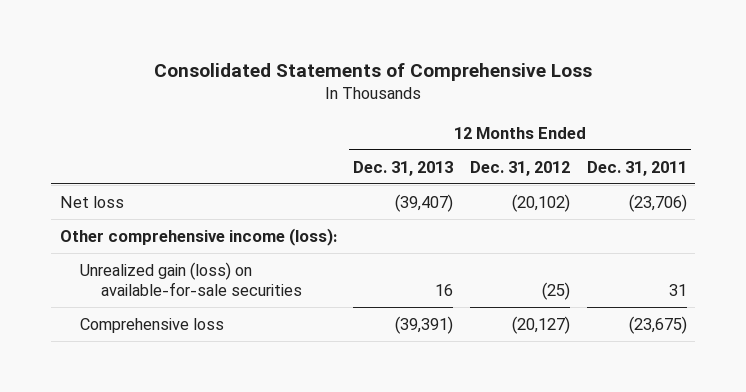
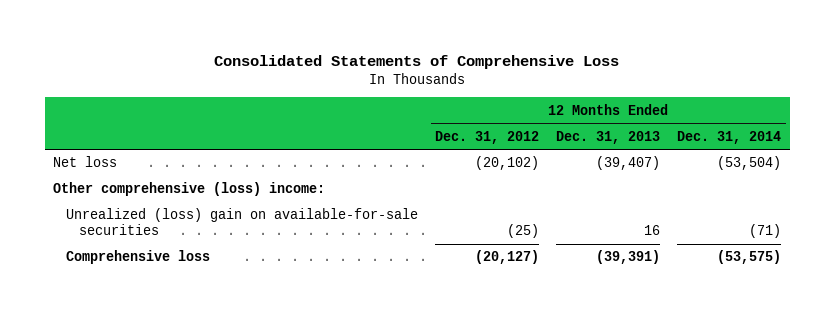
- | 12 Months Ended Dec. 31, 2013 | 12 Months Ended Dec. 31, 2012 | 12 Months Ended Dec. 31, 2011
+ | 12 Months Ended Dec. 31, 2012 | 12 Months Ended Dec. 31, 2013 | 12 Months Ended Dec. 31, 2014
- Other comprehensive income (loss):
- Unrealized gain (loss) on available-for-sale securities | 16 | (25) | 31
+ Other comprehensive (loss) income:
+ Unrealized (loss) gain on available-for-sale securities | (25) | 16 | (71)

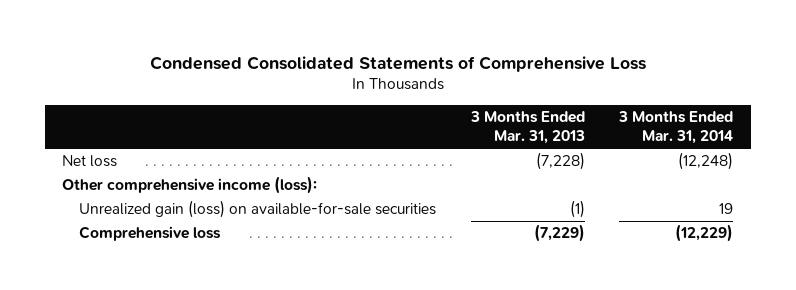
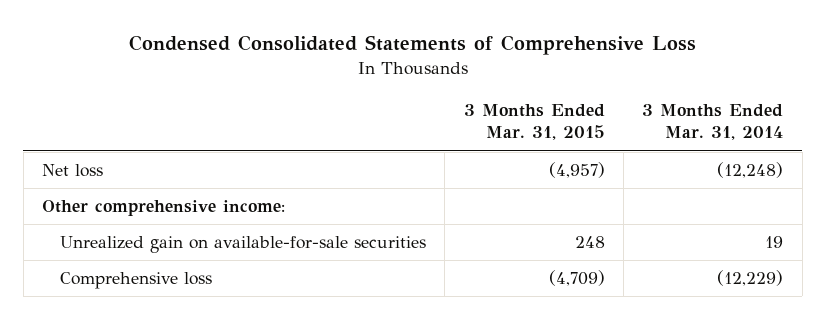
- | 3 Months Ended Mar. 31, 2013 | 3 Months Ended Mar. 31, 2014
+ | 3 Months Ended Mar. 31, 2015 | 3 Months Ended Mar. 31, 2014
- Other comprehensive income (loss):
- Unrealized gain (loss) on available-for-sale securities | (1) | 19
+ Other comprehensive income:
+ Unrealized gain on available-for-sale securities | 248 | 19

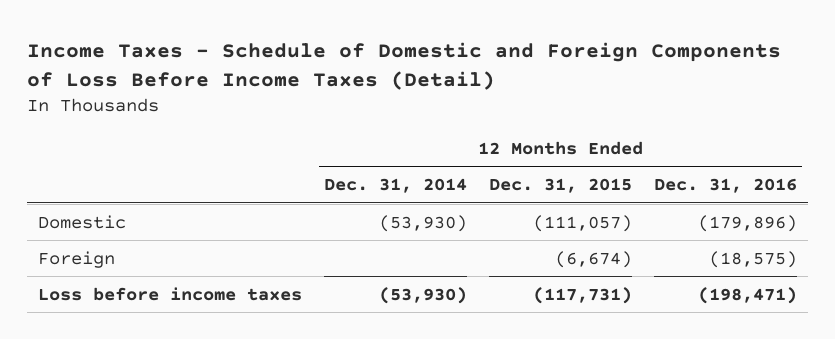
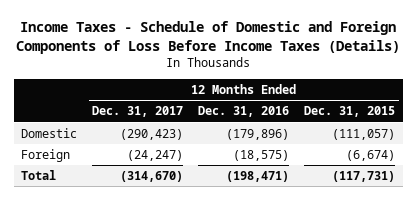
- Income Taxes - Schedule of Domestic and Foreign Components of Loss Before Income Taxes (Detail)
+ Income Taxes - Schedule of Domestic and Foreign Components of Loss Before Income Taxes (Details)
- | 12 Months Ended Dec. 31, 2014 | 12 Months Ended Dec. 31, 2015 | 12 Months Ended Dec. 31, 2016
+ | 12 Months Ended Dec. 31, 2017 | 12 Months Ended Dec. 31, 2016 | 12 Months Ended Dec. 31, 2015
- Loss before income taxes | (53,930) | (117,731) | (198,471)
+ Total | (314,670) | (198,471) | (117,731)

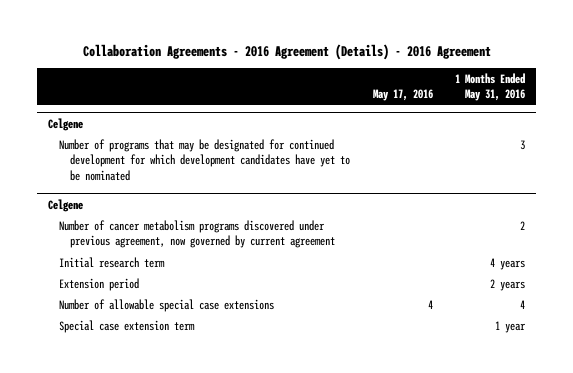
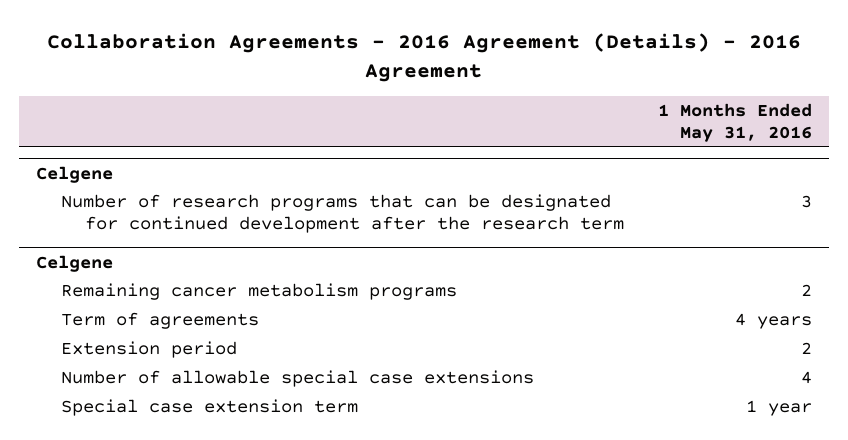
- | May 17, 2016 | 1 Months Ended May 31, 2016
+ | 1 Months Ended May 31, 2016
@ Celgene
- Number of programs that may be designated for continued development for which development candidates have yet to be nominated | | 3
+ Number of research programs that can be designated for continued development after the research term | 3
- Number of cancer metabolism programs discovered under previous agreement, now governed by current agreement | | 2
- Initial research term | | 4 years
- Extension period | | 2 years
+ Remaining cancer metabolism programs | 2
+ Term of agreements | 4 years
+ Extension period | 2

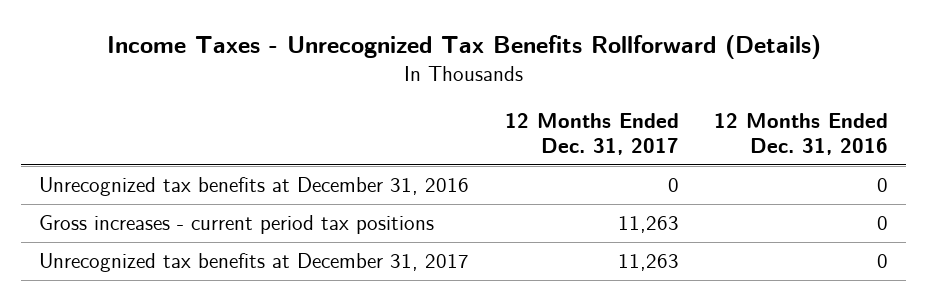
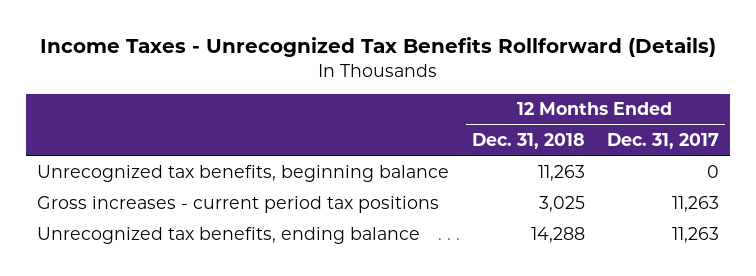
- | 12 Months Ended Dec. 31, 2017 | 12 Months Ended Dec. 31, 2016
+ | 12 Months Ended Dec. 31, 2018 | 12 Months Ended Dec. 31, 2017
- Unrecognized tax benefits at December 31, 2016 | 0 | 0
+ Unrecognized tax benefits, beginning balance | 11,263 | 0
- Unrecognized tax benefits at December 31, 2017 | 11,263 | 0
+ Unrecognized tax benefits, ending balance | 14,288 | 11,263

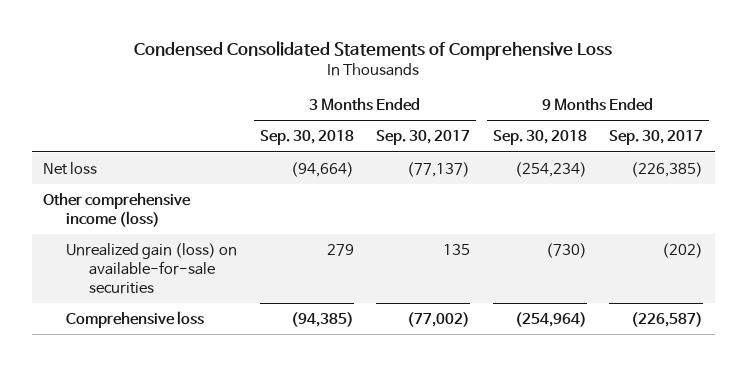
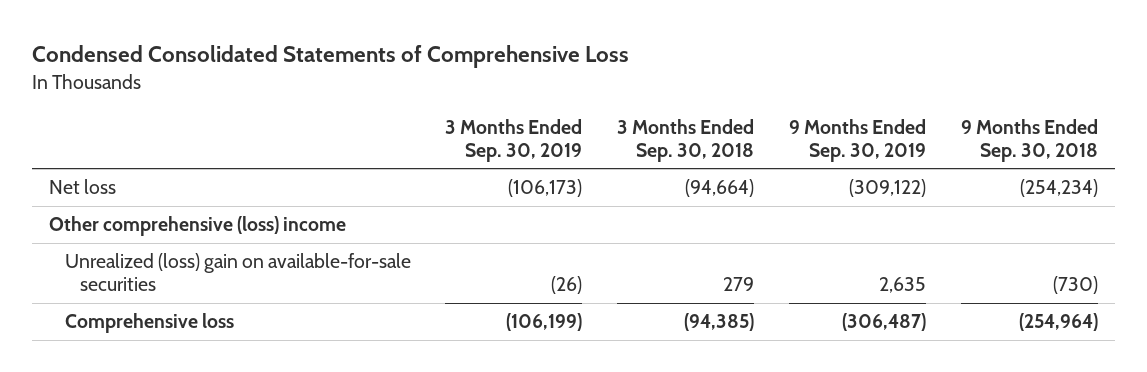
- | 3 Months Ended Sep. 30, 2018 | 3 Months Ended Sep. 30, 2017 | 9 Months Ended Sep. 30, 2018 | 9 Months Ended Sep. 30, 2017
+ | 3 Months Ended Sep. 30, 2019 | 3 Months Ended Sep. 30, 2018 | 9 Months Ended Sep. 30, 2019 | 9 Months Ended Sep. 30, 2018
- Other comprehensive income (loss)
- Unrealized gain (loss) on available-for-sale securities | 279 | 135 | (730) | (202)
+ Other comprehensive (loss) income
+ Unrealized (loss) gain on available-for-sale securities | (26) | 279 | 2,635 | (730)

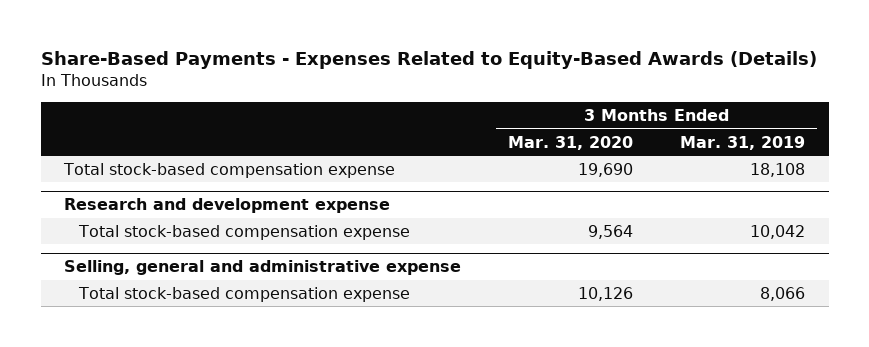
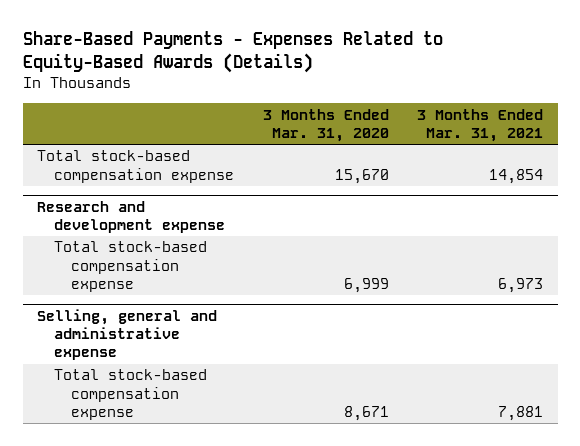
- | 3 Months Ended Mar. 31, 2020 | 3 Months Ended Mar. 31, 2019
+ | 3 Months Ended Mar. 31, 2020 | 3 Months Ended Mar. 31, 2021
- Total stock-based compensation expense | 19,690 | 18,108
+ Total stock-based compensation expense | 15,670 | 14,854
@ Research and development expense
- Total stock-based compensation expense | 9,564 | 10,042
+ Total stock-based compensation expense | 6,999 | 6,973
@ Selling, general and administrative expense
- Total stock-based compensation expense | 10,126 | 8,066
+ Total stock-based compensation expense | 8,671 | 7,881

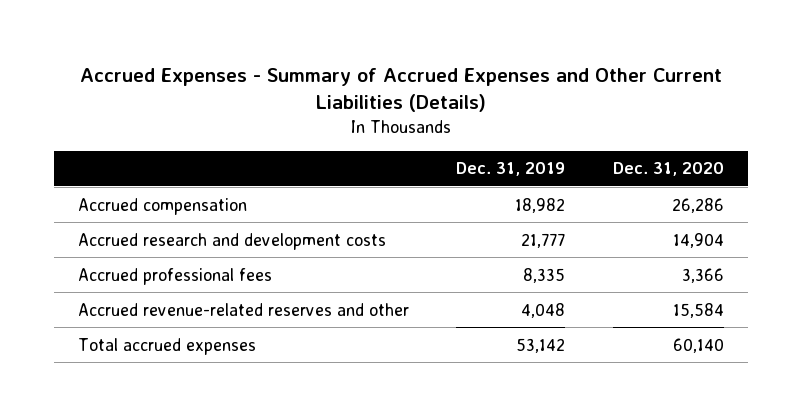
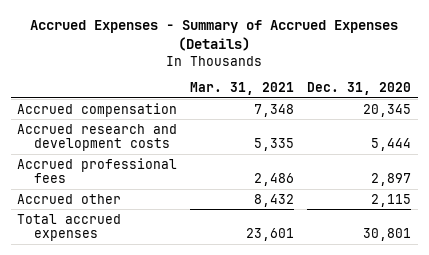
- Accrued Expenses - Summary of Accrued Expenses and Other Current Liabilities (Details)
+ Accrued Expenses - Summary of Accrued Expenses (Details)
- | Dec. 31, 2019 | Dec. 31, 2020
+ | Mar. 31, 2021 | Dec. 31, 2020
- Accrued compensation | 18,982 | 26,286
- Accrued research and development costs | 21,777 | 14,904
- Accrued professional fees | 8,335 | 3,366
- Accrued revenue-related reserves and other | 4,048 | 15,584
- Total accrued expenses | 53,142 | 60,140
+ Accrued compensation | 7,348 | 20,345
+ Accrued research and development costs | 5,335 | 5,444
+ Accrued professional fees | 2,486 | 2,897
+ Accrued other | 8,432 | 2,115
+ Total accrued expenses | 23,601 | 30,801

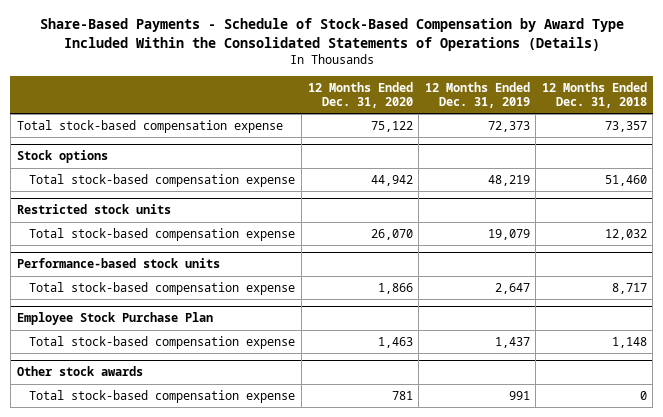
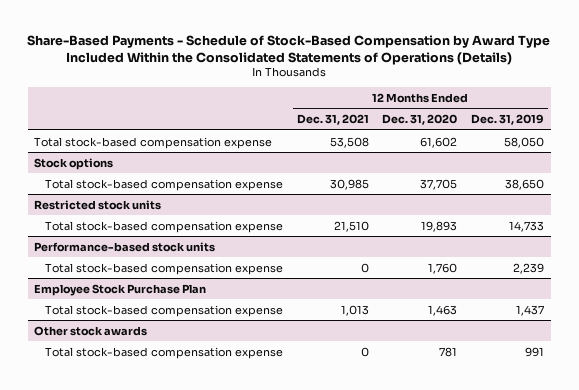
- | 12 Months Ended Dec. 31, 2020 | 12 Months Ended Dec. 31, 2019 | 12 Months Ended Dec. 31, 2018
+ | 12 Months Ended Dec. 31, 2021 | 12 Months Ended Dec. 31, 2020 | 12 Months Ended Dec. 31, 2019
- Total stock-based compensation expense | 75,122 | 72,373 | 73,357
+ Total stock-based compensation expense | 53,508 | 61,602 | 58,050
@ Stock options
- Total stock-based compensation expense | 44,942 | 48,219 | 51,460
+ Total stock-based compensation expense | 30,985 | 37,705 | 38,650
@ Restricted stock units
- Total stock-based compensation expense | 26,070 | 19,079 | 12,032
+ Total stock-based compensation expense | 21,510 | 19,893 | 14,733
@ Performance-based stock units
- Total stock-based compensation expense | 1,866 | 2,647 | 8,717
+ Total stock-based compensation expense | 0 | 1,760 | 2,239

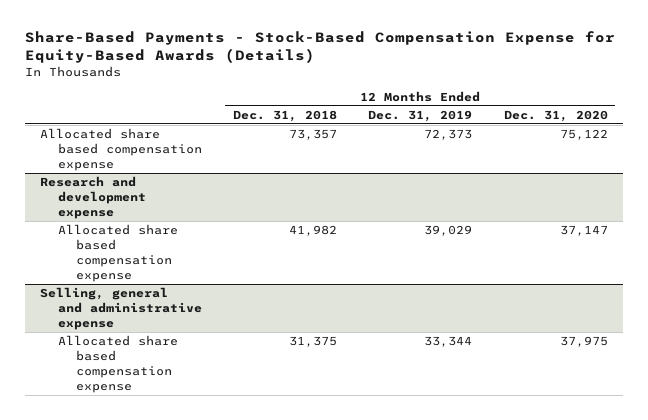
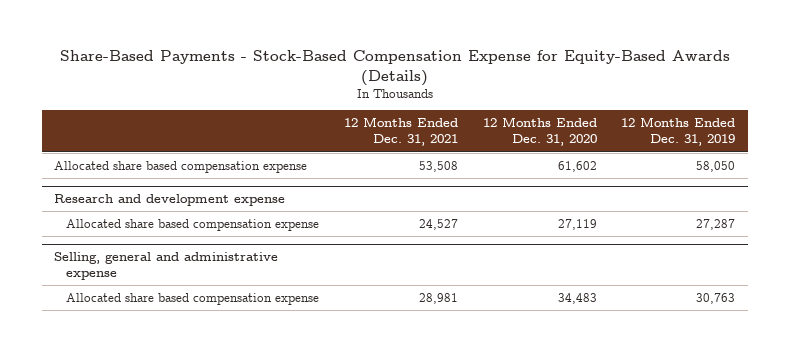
- | 12 Months Ended Dec. 31, 2018 | 12 Months Ended Dec. 31, 2019 | 12 Months Ended Dec. 31, 2020
+ | 12 Months Ended Dec. 31, 2021 | 12 Months Ended Dec. 31, 2020 | 12 Months Ended Dec. 31, 2019
- Allocated share based compensation expense | 73,357 | 72,373 | 75,122
+ Allocated share based compensation expense | 53,508 | 61,602 | 58,050
@ Research and development expense
- Allocated share based compensation expense | 41,982 | 39,029 | 37,147
+ Allocated share based compensation expense | 24,527 | 27,119 | 27,287
@ Selling, general and administrative expense
- Allocated share based compensation expense | 31,375 | 33,344 | 37,975
+ Allocated share based compensation expense | 28,981 | 34,483 | 30,763

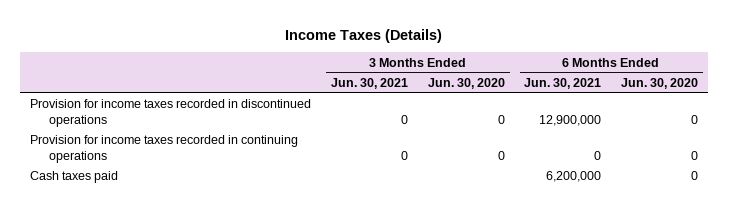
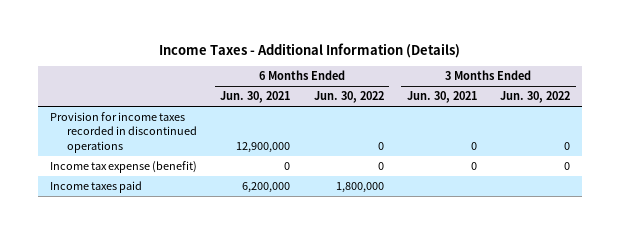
- Income Taxes (Details)
+ Income Taxes - Additional Information (Details)
- | 3 Months Ended Jun. 30, 2021 | 3 Months Ended Jun. 30, 2020 | 6 Months Ended Jun. 30, 2021 | 6 Months Ended Jun. 30, 2020
+ | 6 Months Ended Jun. 30, 2021 | 6 Months Ended Jun. 30, 2022 | 3 Months Ended Jun. 30, 2021 | 3 Months Ended Jun. 30, 2022
- Provision for income taxes recorded in continuing operations | 0 | 0 | 0 | 0
- Cash taxes paid | | | 6,200,000 | 0
+ Income tax expense (benefit) | 0 | 0 | 0 | 0
+ Income taxes paid | 6,200,000 | 1,800,000 | |

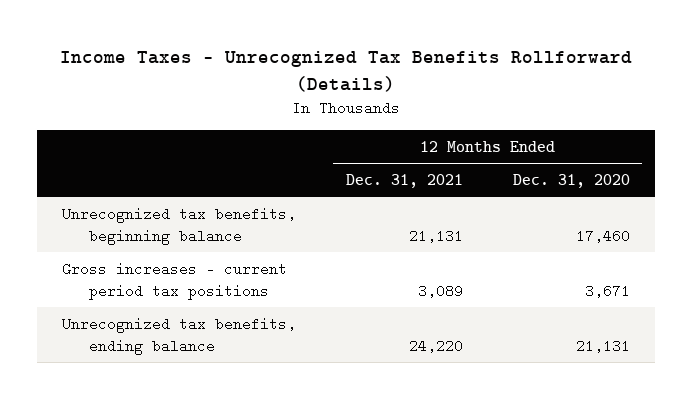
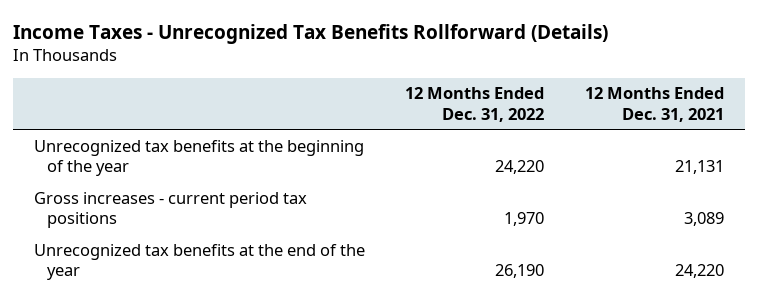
- | 12 Months Ended Dec. 31, 2021 | 12 Months Ended Dec. 31, 2020
+ | 12 Months Ended Dec. 31, 2022 | 12 Months Ended Dec. 31, 2021
- Unrecognized tax benefits, beginning balance | 21,131 | 17,460
+ Unrecognized tax benefits at the beginning of the year | 24,220 | 21,131
- Unrecognized tax benefits, ending balance | 24,220 | 21,131
+ Unrecognized tax benefits at the end of the year | 26,190 | 24,220

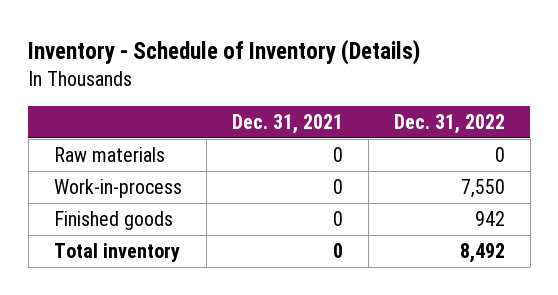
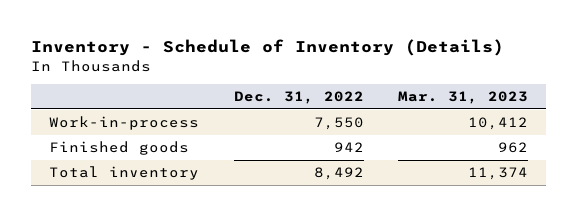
- | Dec. 31, 2021 | Dec. 31, 2022
+ | Dec. 31, 2022 | Mar. 31, 2023
- Raw materials | 0 | 0

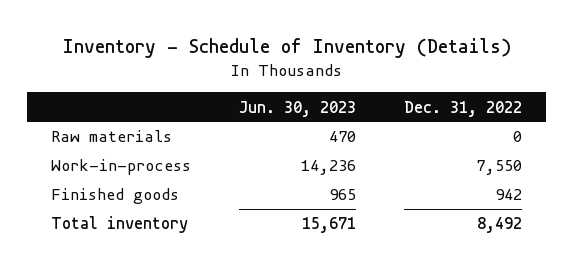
- | Dec. 31, 2022 | Mar. 31, 2023
+ | Jun. 30, 2023 | Dec. 31, 2022
+ Raw materials | 470 | 0

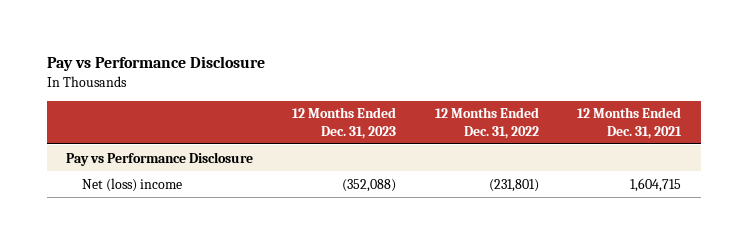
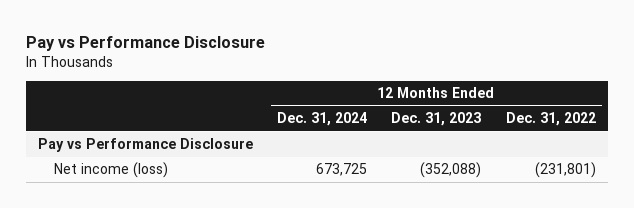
- | 12 Months Ended Dec. 31, 2023 | 12 Months Ended Dec. 31, 2022 | 12 Months Ended Dec. 31, 2021
+ | 12 Months Ended Dec. 31, 2024 | 12 Months Ended Dec. 31, 2023 | 12 Months Ended Dec. 31, 2022
- Net (loss) income | (352,088) | (231,801) | 1,604,715
+ Net income (loss) | 673,725 | (352,088) | (231,801)

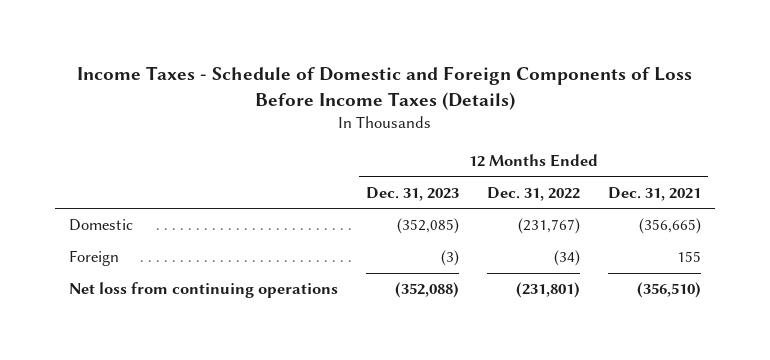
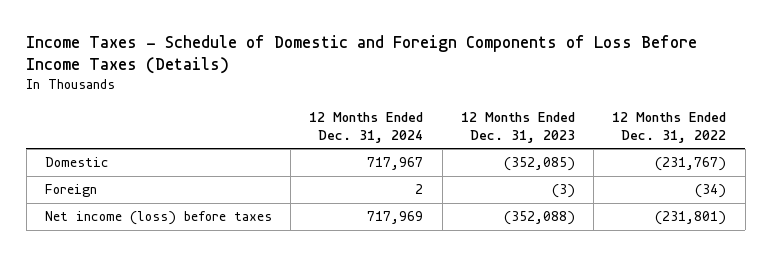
- | 12 Months Ended Dec. 31, 2023 | 12 Months Ended Dec. 31, 2022 | 12 Months Ended Dec. 31, 2021
+ | 12 Months Ended Dec. 31, 2024 | 12 Months Ended Dec. 31, 2023 | 12 Months Ended Dec. 31, 2022
- Net loss from continuing operations | (352,088) | (231,801) | (356,510)
+ Net income (loss) before taxes | 717,969 | (352,088) | (231,801)

